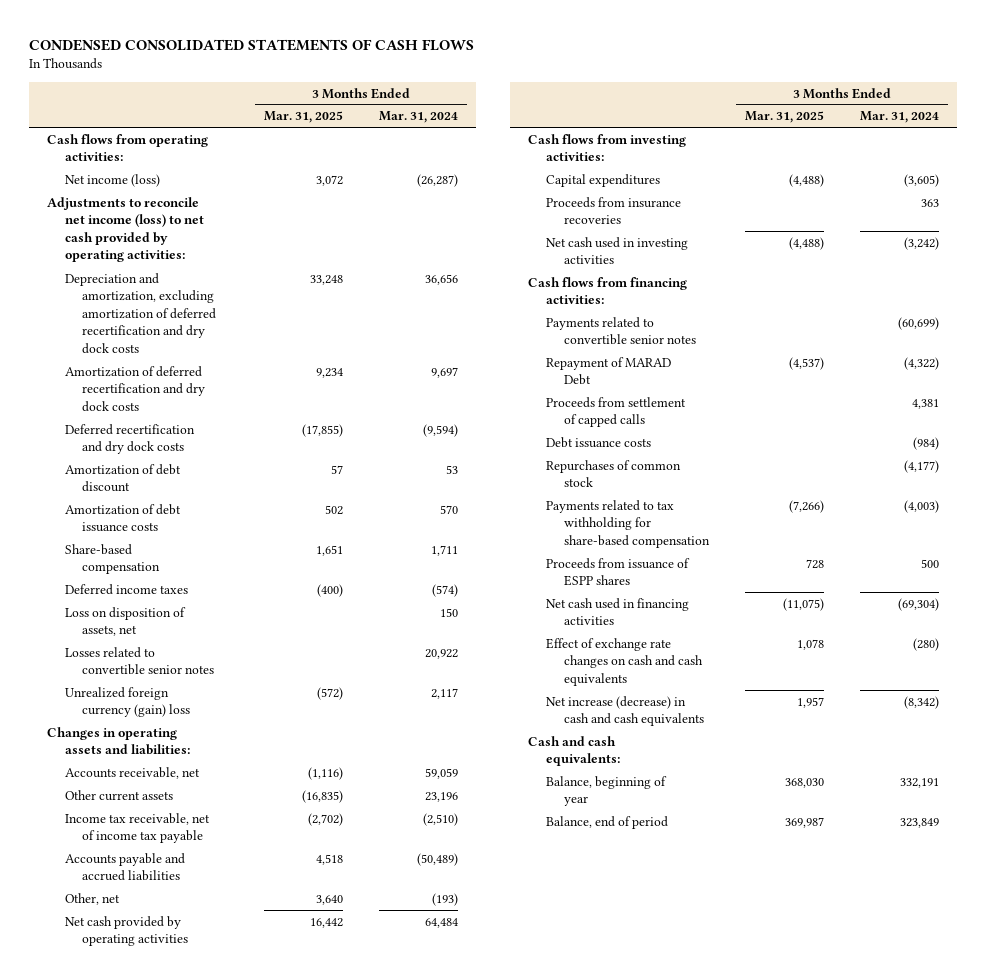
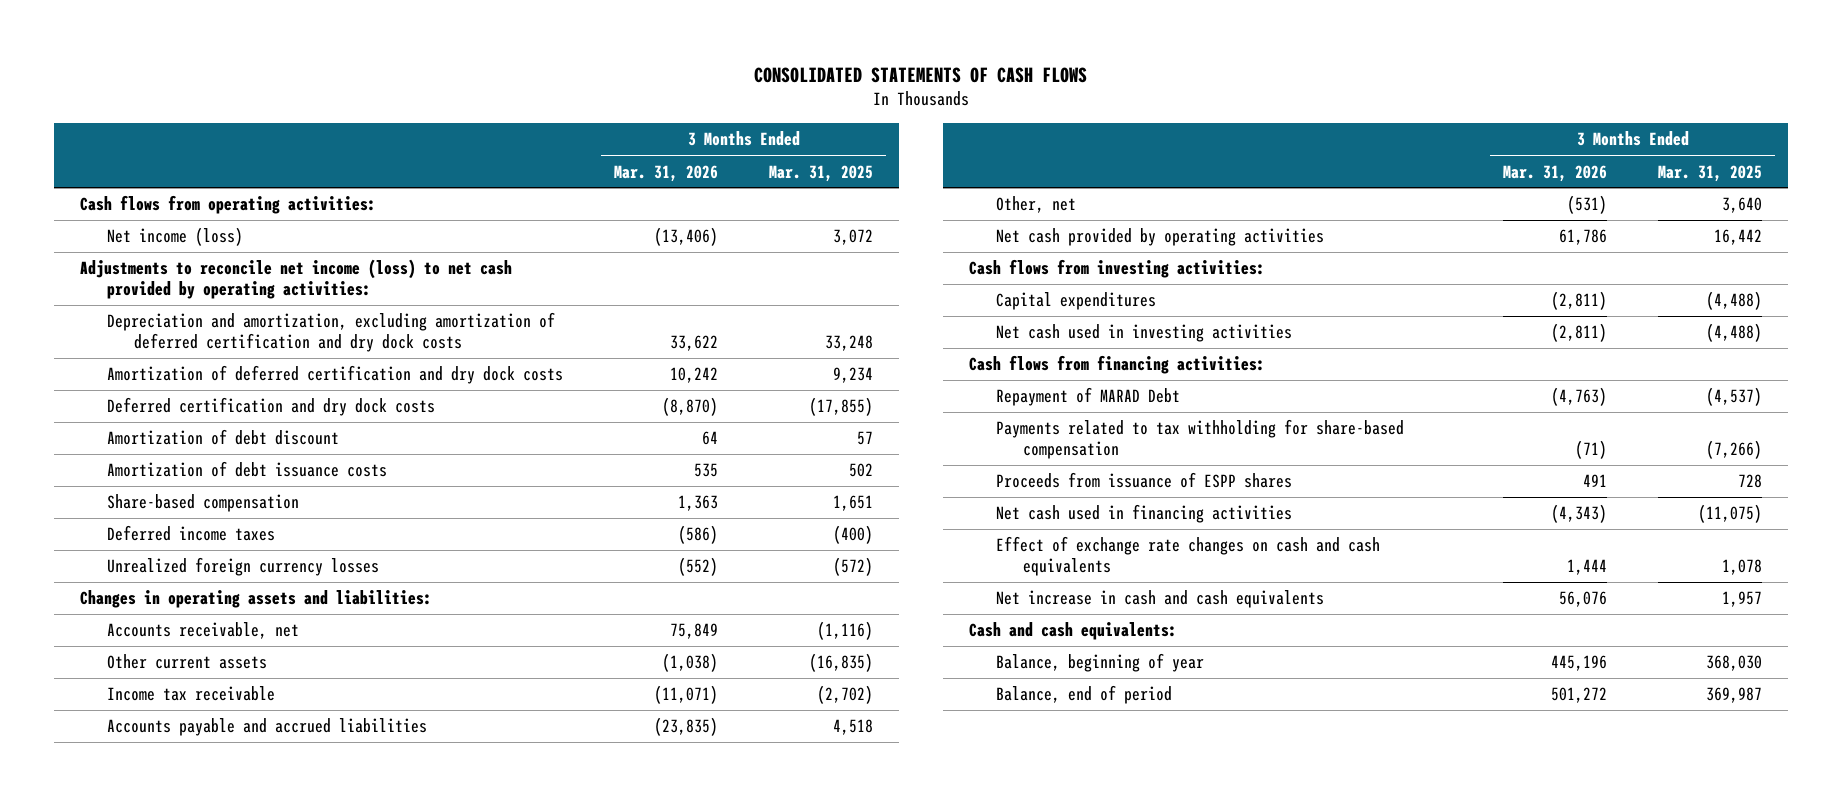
- CONDENSED CONSOLIDATED STATEMENTS OF CASH FLOWS
+ CONSOLIDATED STATEMENTS OF CASH FLOWS
- | 3 Months Ended Mar. 31, 2025 | 3 Months Ended Mar. 31, 2024
+ | 3 Months Ended Mar. 31, 2026 | 3 Months Ended Mar. 31, 2025
- Depreciation and amortization, excluding amortization of deferred recertification and dry dock costs | 33,248 | 36,656
- Amortization of deferred recertification and dry dock costs | 9,234 | 9,697
- Deferred recertification and dry dock costs | (17,855) | (9,594)
+ Depreciation and amortization, excluding amortization of deferred certification and dry dock costs | 33,622 | 33,248
+ Amortization of deferred certification and dry dock costs | 10,242 | 9,234
+ Deferred certification and dry dock costs | (8,870) | (17,855)
- Loss on disposition of assets, net | | 150
- Losses related to convertible senior notes | | 20,922
- Unrealized foreign currency (gain) loss | (572) | 2,117
+ Unrealized foreign currency losses | (552) | (572)
- Income tax receivable, net of income tax payable | (2,702) | (2,510)
+ Income tax receivable | (11,071) | (2,702)
- Proceeds from insurance recoveries | | 363
- Payments related to convertible senior notes | | (60,699)
- Proceeds from settlement of capped calls | | 4,381
- Debt issuance costs | | (984)
- Repurchases of common stock | | (4,177)
- Net increase (decrease) in cash and cash equivalents | 1,957 | (8,342)
+ Net increase in cash and cash equivalents | 56,076 | 1,957

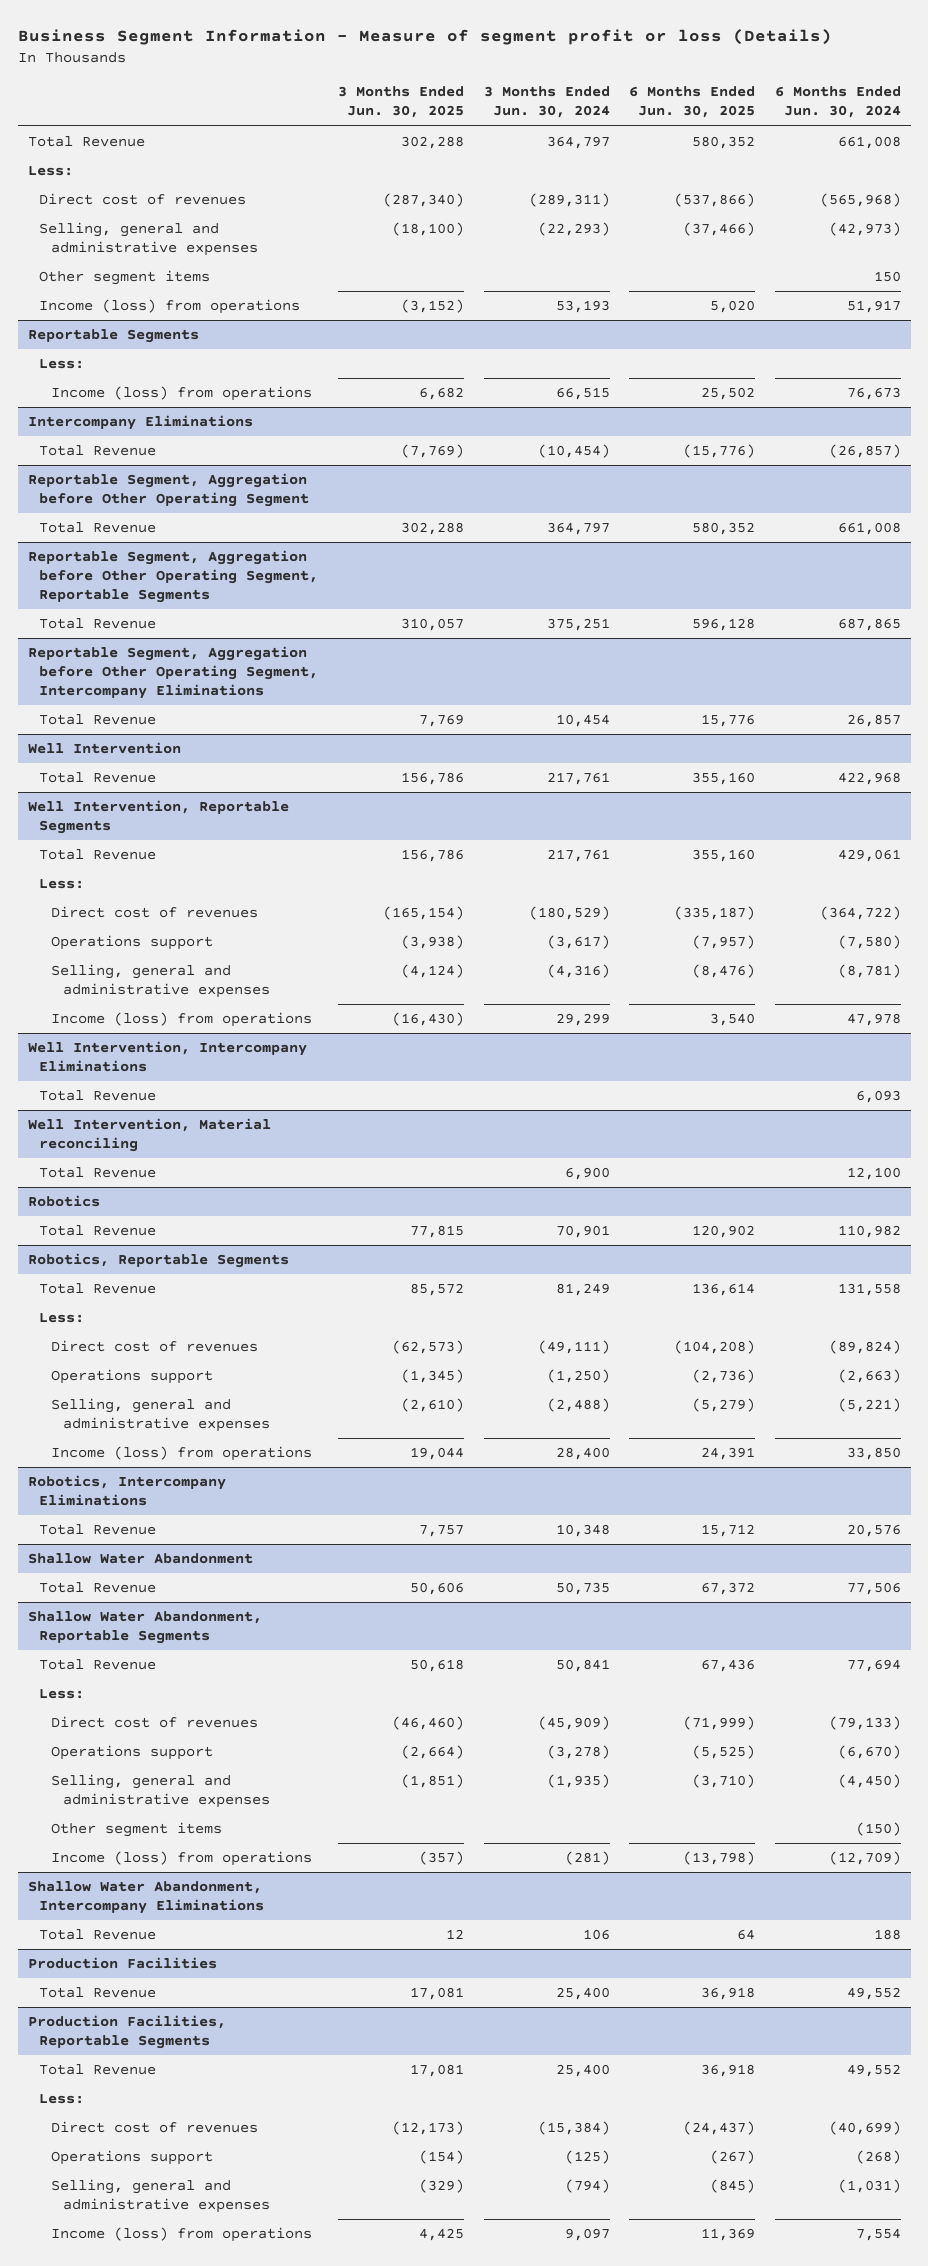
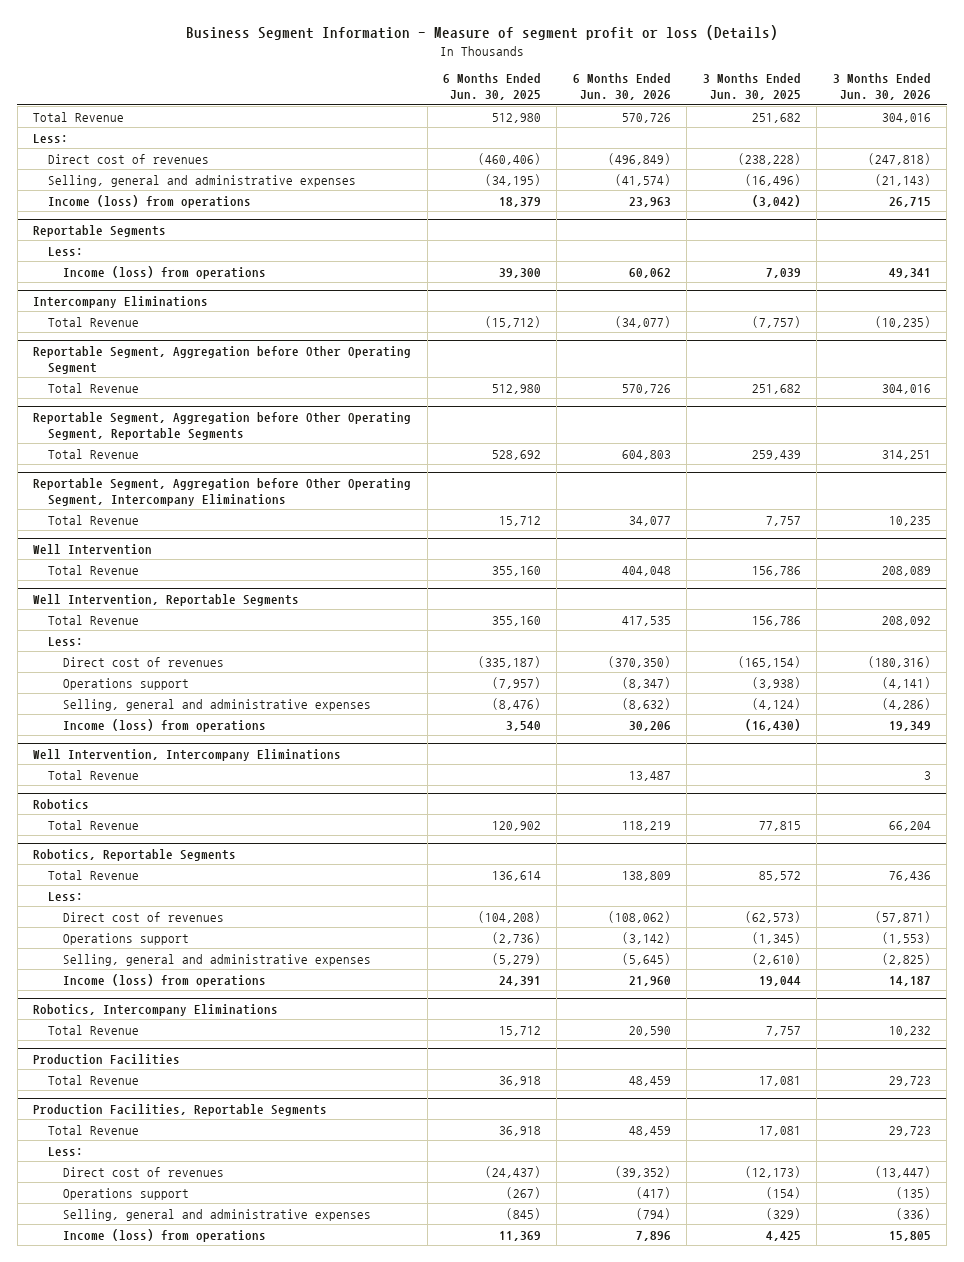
- | 3 Months Ended Jun. 30, 2025 | 3 Months Ended Jun. 30, 2024 | 6 Months Ended Jun. 30, 2025 | 6 Months Ended Jun. 30, 2024
+ | 6 Months Ended Jun. 30, 2025 | 6 Months Ended Jun. 30, 2026 | 3 Months Ended Jun. 30, 2025 | 3 Months Ended Jun. 30, 2026
- Total Revenue | 302,288 | 364,797 | 580,352 | 661,008
+ Total Revenue | 512,980 | 570,726 | 251,682 | 304,016
- Direct cost of revenues | (287,340) | (289,311) | (537,866) | (565,968)
- Selling, general and administrative expenses | (18,100) | (22,293) | (37,466) | (42,973)
- Other segment items | | | | 150
- Income (loss) from operations | (3,152) | 53,193 | 5,020 | 51,917
+ Direct cost of revenues | (460,406) | (496,849) | (238,228) | (247,818)
+ Selling, general and administrative expenses | (34,195) | (41,574) | (16,496) | (21,143)
+ Income (loss) from operations | 18,379 | 23,963 | (3,042) | 26,715
@ Reportable Segments
- Income (loss) from operations | 6,682 | 66,515 | 25,502 | 76,673
+ Income (loss) from operations | 39,300 | 60,062 | 7,039 | 49,341
@ Intercompany Eliminations
- Total Revenue | (7,769) | (10,454) | (15,776) | (26,857)
+ Total Revenue | (15,712) | (34,077) | (7,757) | (10,235)
@ Reportable Segment, Aggregation before Other Operating Segment
- Total Revenue | 302,288 | 364,797 | 580,352 | 661,008
+ Total Revenue | 512,980 | 570,726 | 251,682 | 304,016
@ Reportable Segment, Aggregation before Other Operating Segment, Reportable Segments
- Total Revenue | 310,057 | 375,251 | 596,128 | 687,865
+ Total Revenue | 528,692 | 604,803 | 259,439 | 314,251
@ Reportable Segment, Aggregation before Other Operating Segment, Intercompany Eliminations
- Total Revenue | 7,769 | 10,454 | 15,776 | 26,857
+ Total Revenue | 15,712 | 34,077 | 7,757 | 10,235
- Well Intervention, Material reconciling
- Total Revenue | | 6,900 | | 12,100
- Shallow Water Abandonment
- Total Revenue | 50,606 | 50,735 | 67,372 | 77,506
- Shallow Water Abandonment, Reportable Segments
- Total Revenue | 50,618 | 50,841 | 67,436 | 77,694
- Less:
- Direct cost of revenues | (46,460) | (45,909) | (71,999) | (79,133)
- Operations support | (2,664) | (3,278) | (5,525) | (6,670)
- Selling, general and administrative expenses | (1,851) | (1,935) | (3,710) | (4,450)
- Other segment items | | | | (150)
- Income (loss) from operations | (357) | (281) | (13,798) | (12,709)
- Shallow Water Abandonment, Intercompany Eliminations
- Total Revenue | 12 | 106 | 64 | 188

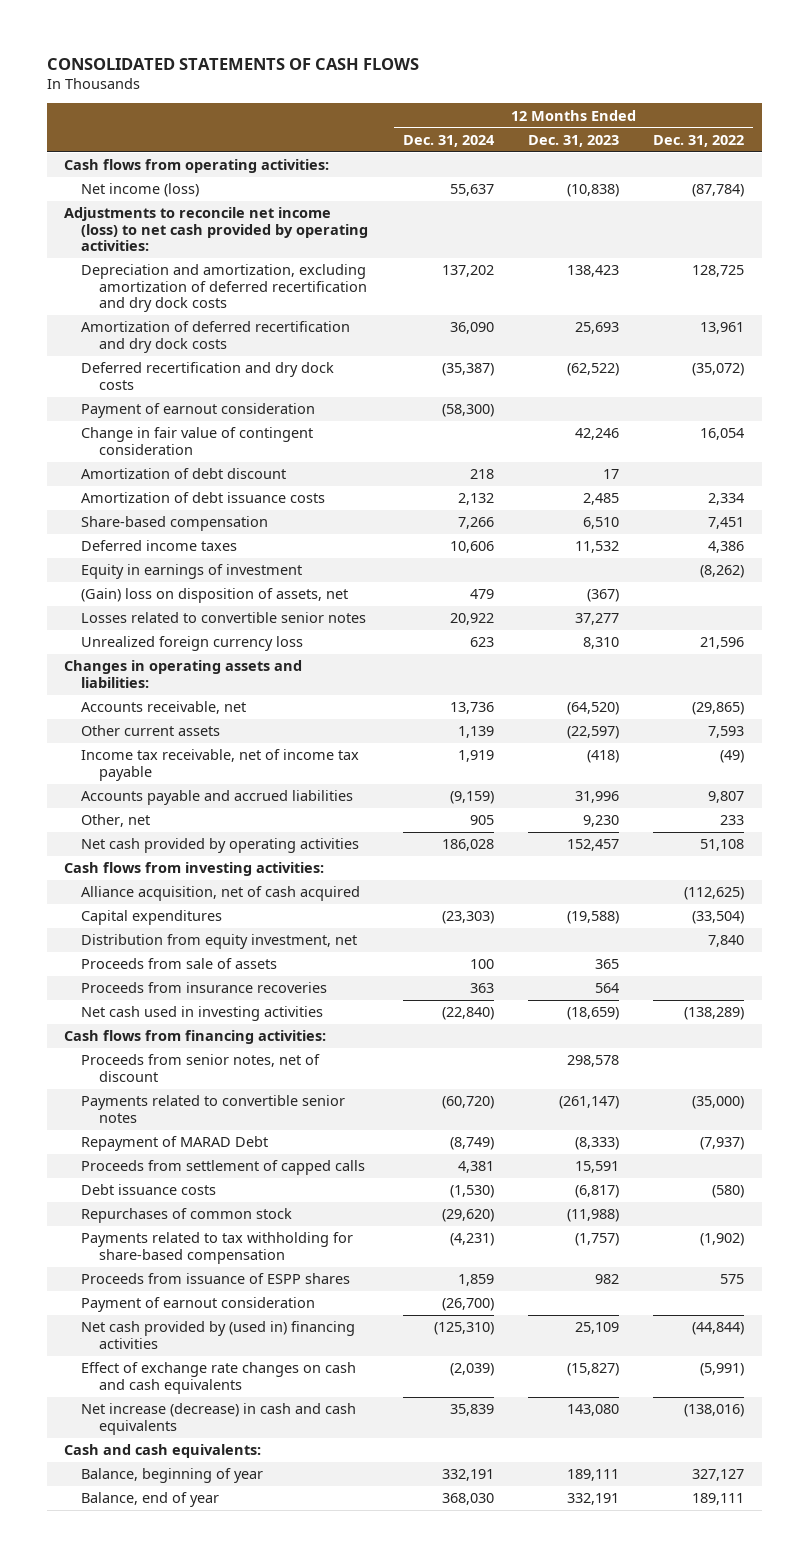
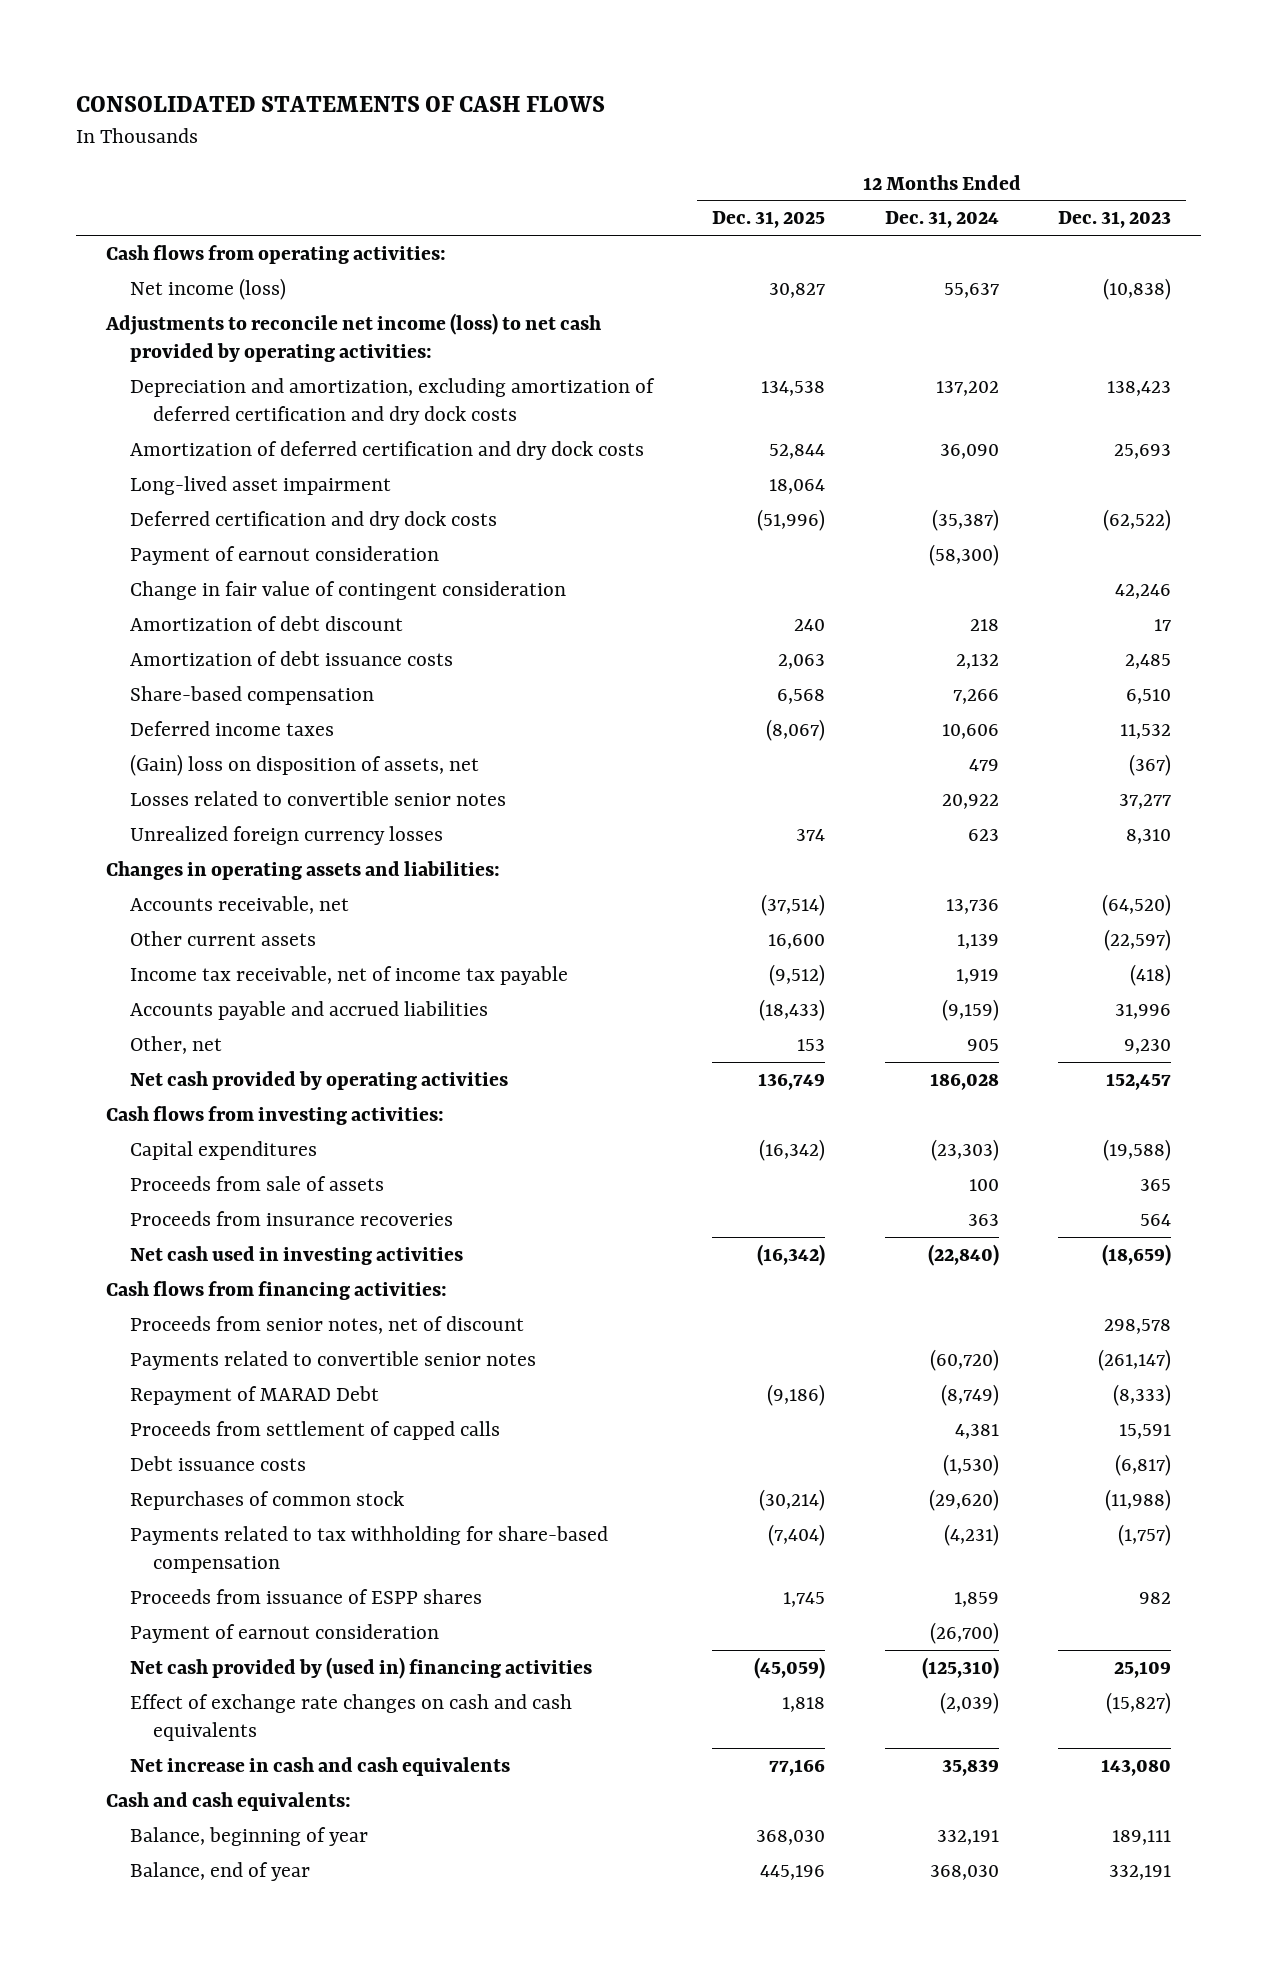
- | 12 Months Ended Dec. 31, 2024 | 12 Months Ended Dec. 31, 2023 | 12 Months Ended Dec. 31, 2022
+ | 12 Months Ended Dec. 31, 2025 | 12 Months Ended Dec. 31, 2024 | 12 Months Ended Dec. 31, 2023
- Depreciation and amortization, excluding amortization of deferred recertification and dry dock costs | 137,202 | 138,423 | 128,725
- Amortization of deferred recertification and dry dock costs | 36,090 | 25,693 | 13,961
- Deferred recertification and dry dock costs | (35,387) | (62,522) | (35,072)
+ Depreciation and amortization, excluding amortization of deferred certification and dry dock costs | 134,538 | 137,202 | 138,423
+ Amortization of deferred certification and dry dock costs | 52,844 | 36,090 | 25,693
+ Long-lived asset impairment | 18,064 | |
+ Deferred certification and dry dock costs | (51,996) | (35,387) | (62,522)
- Equity in earnings of investment | | | (8,262)
- Unrealized foreign currency loss | 623 | 8,310 | 21,596
+ Unrealized foreign currency losses | 374 | 623 | 8,310
- Alliance acquisition, net of cash acquired | | | (112,625)
- Distribution from equity investment, net | | | 7,840
- Net increase (decrease) in cash and cash equivalents | 35,839 | 143,080 | (138,016)
+ Net increase in cash and cash equivalents | 77,166 | 35,839 | 143,080

